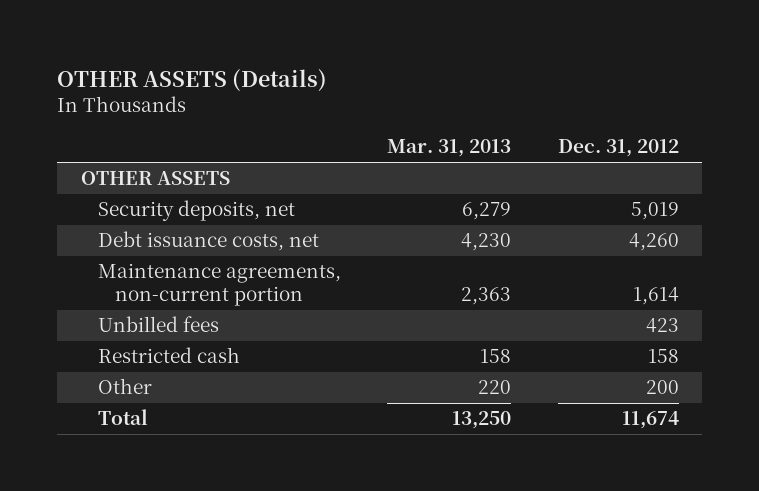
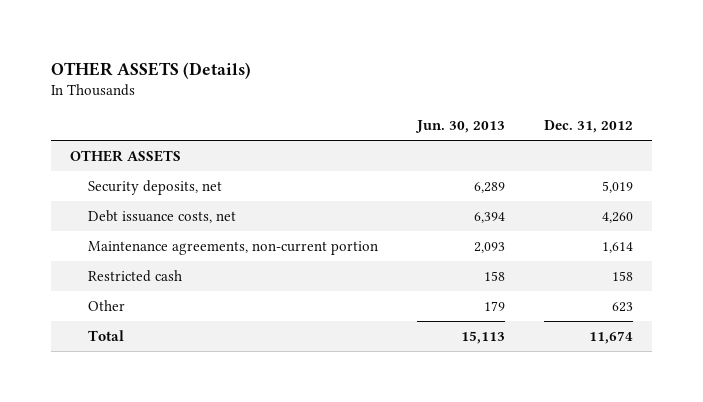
- | Mar. 31, 2013 | Dec. 31, 2012
+ | Jun. 30, 2013 | Dec. 31, 2012
- Unbilled fees | | 423
- Other | 220 | 200
+ Other | 179 | 623

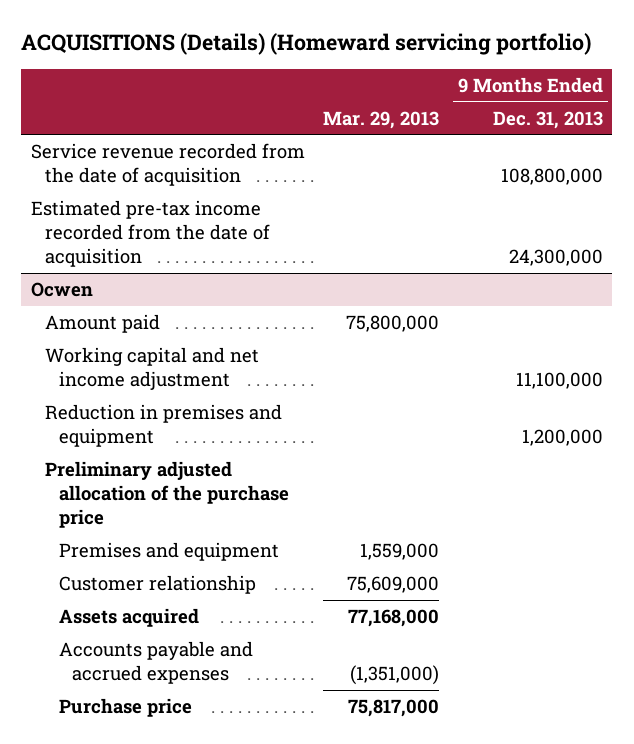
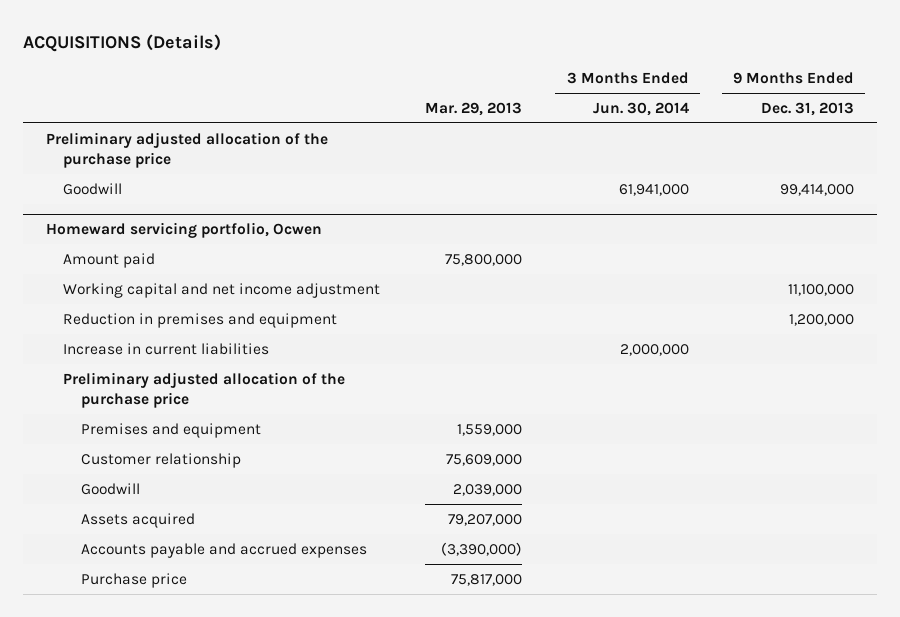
- ACQUISITIONS (Details) (Homeward servicing portfolio)
+ ACQUISITIONS (Details)
- | Mar. 29, 2013 | 9 Months Ended Dec. 31, 2013
+ | Mar. 29, 2013 | 3 Months Ended Jun. 30, 2014 | 9 Months Ended Dec. 31, 2013
- Service revenue recorded from the date of acquisition | | 108,800,000
- Estimated pre-tax income recorded from the date of acquisition | | 24,300,000
- Ocwen
+ Preliminary adjusted allocation of the purchase price
+ Goodwill | | 61,941,000 | 99,414,000
+ Homeward servicing portfolio, Ocwen
+ Increase in current liabilities | | 2,000,000 |
- Assets acquired | 77,168,000 |
- Accounts payable and accrued expenses | (1,351,000) |
+ Goodwill | 2,039,000 | |
+ Assets acquired | 79,207,000 | |
+ Accounts payable and accrued expenses | (3,390,000) | |

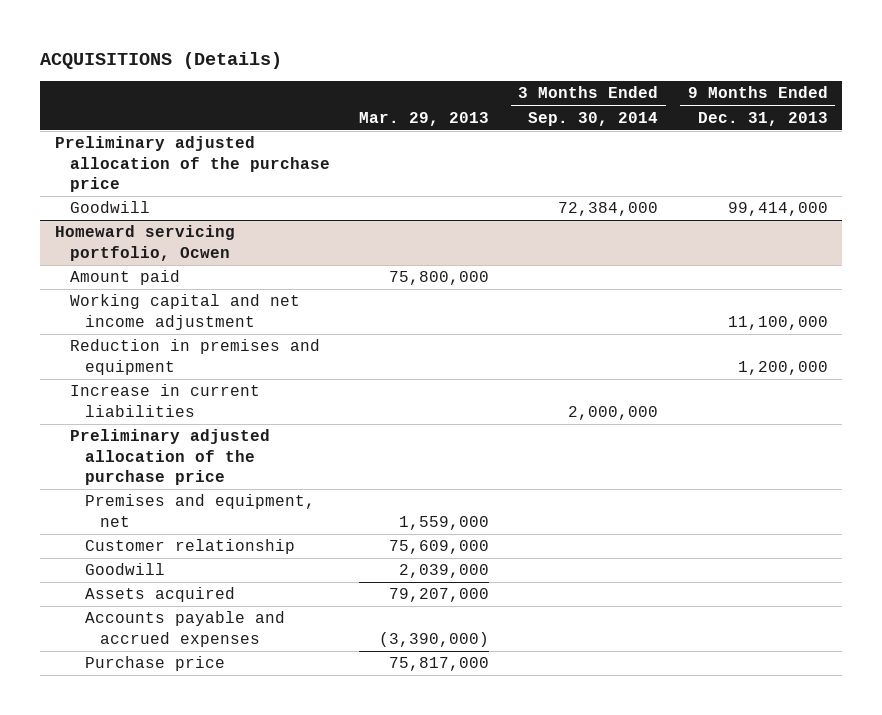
- | Mar. 29, 2013 | 3 Months Ended Jun. 30, 2014 | 9 Months Ended Dec. 31, 2013
+ | Mar. 29, 2013 | 3 Months Ended Sep. 30, 2014 | 9 Months Ended Dec. 31, 2013
@ Homeward servicing portfolio, Ocwen
- Premises and equipment | 1,559,000 | |
+ Premises and equipment, net | 1,559,000 | |

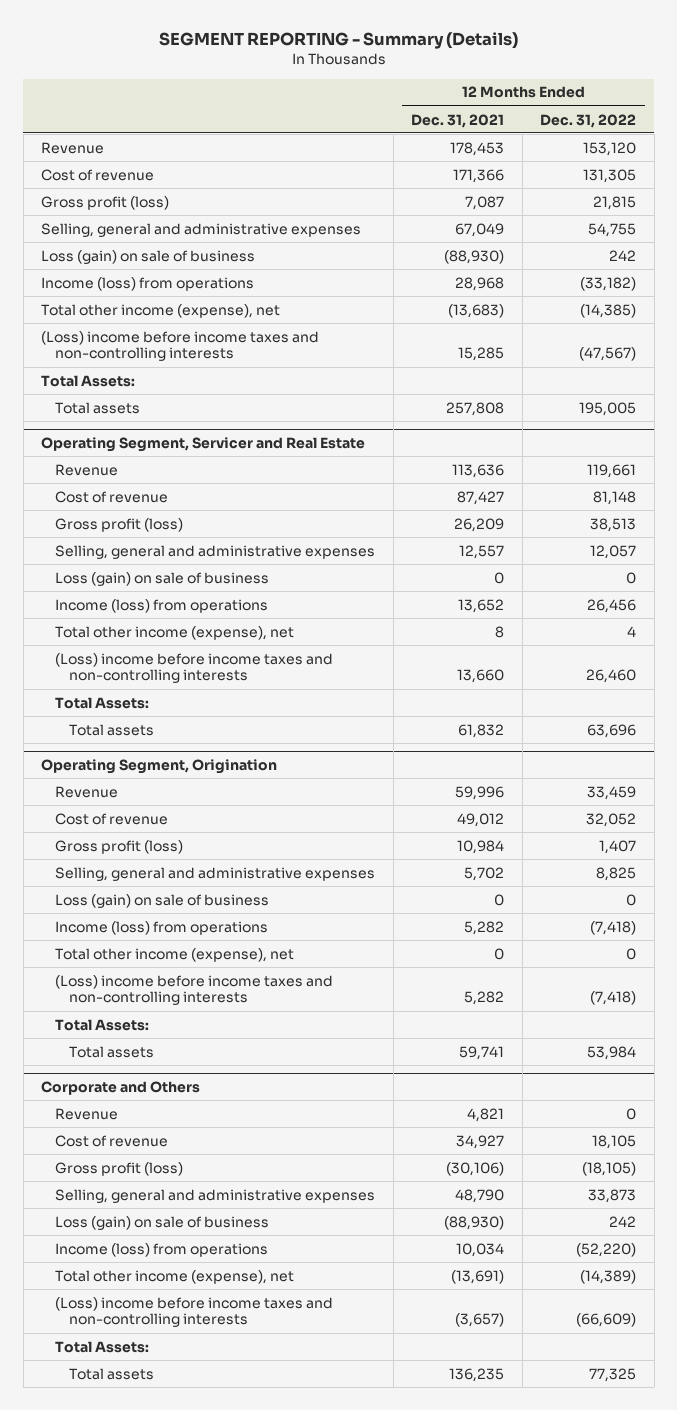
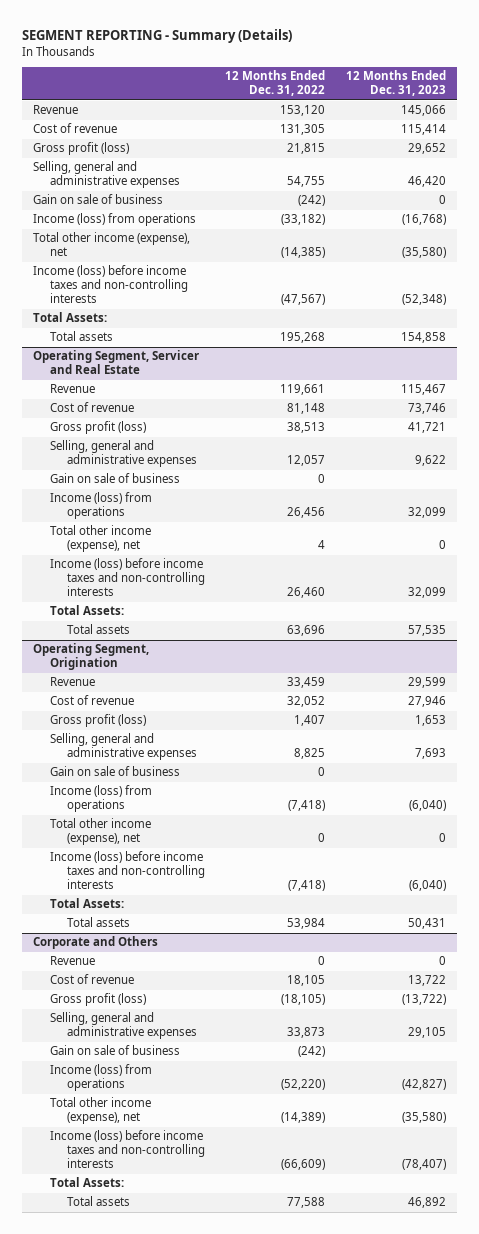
- | 12 Months Ended Dec. 31, 2021 | 12 Months Ended Dec. 31, 2022
+ | 12 Months Ended Dec. 31, 2022 | 12 Months Ended Dec. 31, 2023
- Loss (gain) on sale of business | (88,930) | 242
+ Gain on sale of business | (242) | 0
- (Loss) income before income taxes and non-controlling interests | 15,285 | (47,567)
+ Income (loss) before income taxes and non-controlling interests | (47,567) | (52,348)
- Total assets | 257,808 | 195,005
+ Total assets | 195,268 | 154,858
@ Operating Segment, Servicer and Real Estate
- Loss (gain) on sale of business | 0 | 0
+ Gain on sale of business | 0 |
- (Loss) income before income taxes and non-controlling interests | 13,660 | 26,460
+ Income (loss) before income taxes and non-controlling interests | 26,460 | 32,099
@ Operating Segment, Origination
- Loss (gain) on sale of business | 0 | 0
+ Gain on sale of business | 0 |
- (Loss) income before income taxes and non-controlling interests | 5,282 | (7,418)
+ Income (loss) before income taxes and non-controlling interests | (7,418) | (6,040)
@ Corporate and Others
- Loss (gain) on sale of business | (88,930) | 242
+ Gain on sale of business | (242) |
- (Loss) income before income taxes and non-controlling interests | (3,657) | (66,609)
+ Income (loss) before income taxes and non-controlling interests | (66,609) | (78,407)
- Total assets | 136,235 | 77,325
+ Total assets | 77,588 | 46,892

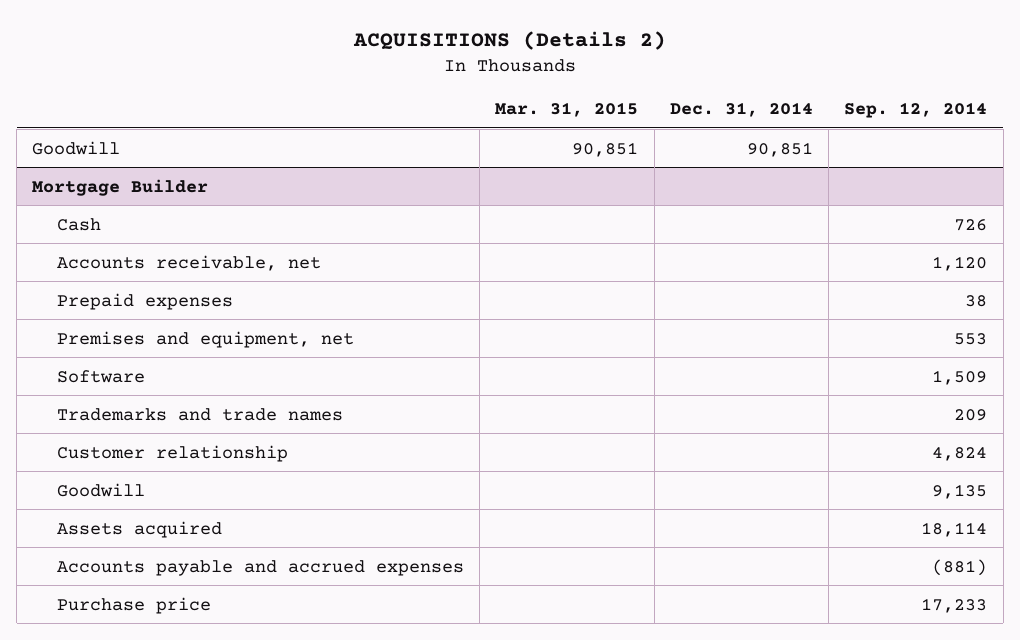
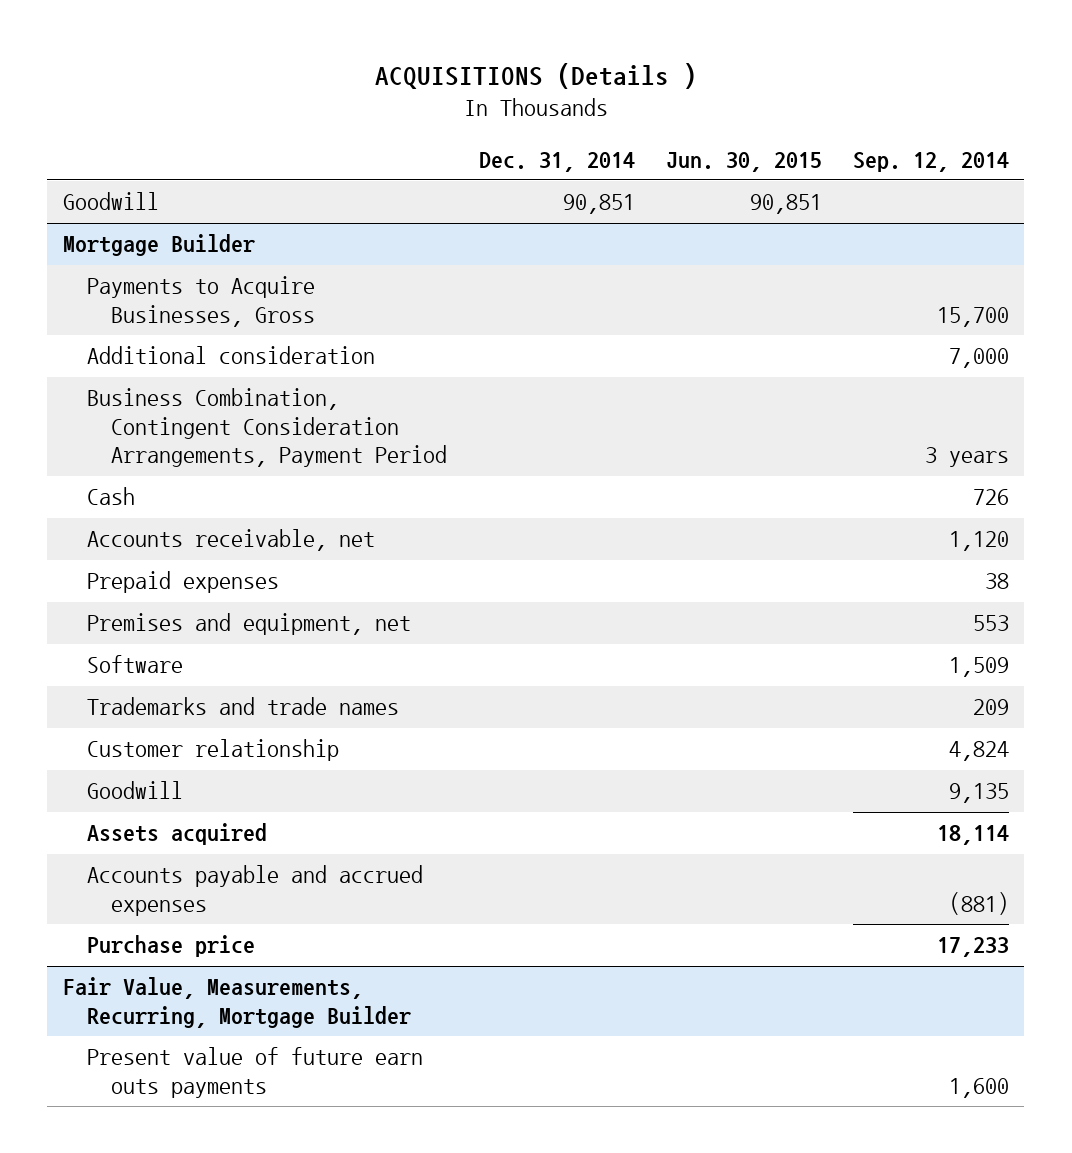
- ACQUISITIONS (Details 2)
+ ACQUISITIONS (Details )
- | Mar. 31, 2015 | Dec. 31, 2014 | Sep. 12, 2014
+ | Dec. 31, 2014 | Jun. 30, 2015 | Sep. 12, 2014
@ Mortgage Builder
+ Payments to Acquire Businesses, Gross | | | 15,700
+ Additional consideration | | | 7,000
+ Business Combination, Contingent Consideration Arrangements, Payment Period | | | 3 years
+ Fair Value, Measurements, Recurring, Mortgage Builder
+ Present value of future earn outs payments | | | 1,600

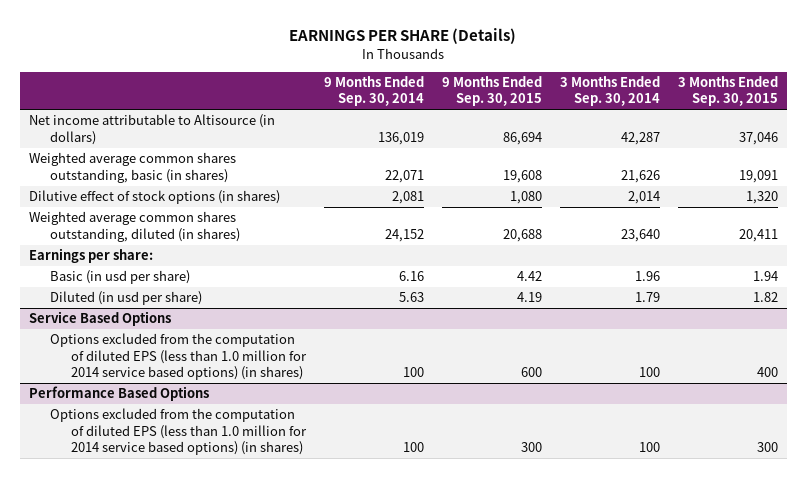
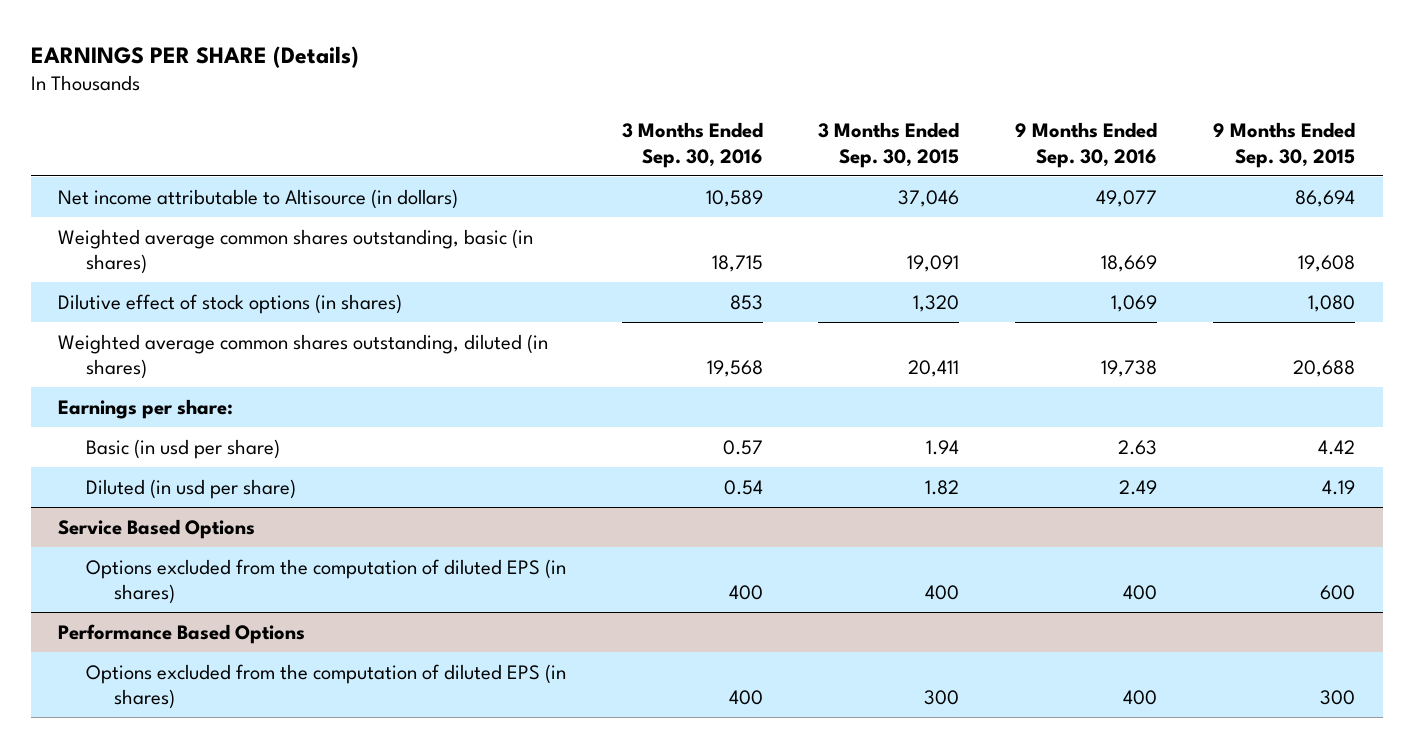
- | 9 Months Ended Sep. 30, 2014 | 9 Months Ended Sep. 30, 2015 | 3 Months Ended Sep. 30, 2014 | 3 Months Ended Sep. 30, 2015
+ | 3 Months Ended Sep. 30, 2016 | 3 Months Ended Sep. 30, 2015 | 9 Months Ended Sep. 30, 2016 | 9 Months Ended Sep. 30, 2015
@ Service Based Options
- Options excluded from the computation of diluted EPS (less than 1.0 million for 2014 service based options) (in shares) | 100 | 600 | 100 | 400
+ Options excluded from the computation of diluted EPS (in shares) | 400 | 400 | 400 | 600
@ Performance Based Options
- Options excluded from the computation of diluted EPS (less than 1.0 million for 2014 service based options) (in shares) | 100 | 300 | 100 | 300
+ Options excluded from the computation of diluted EPS (in shares) | 400 | 300 | 400 | 300

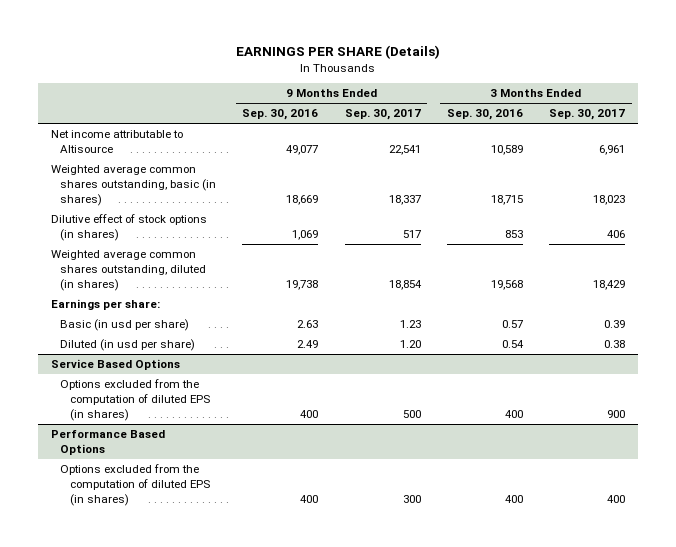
- | 3 Months Ended Sep. 30, 2016 | 3 Months Ended Sep. 30, 2015 | 9 Months Ended Sep. 30, 2016 | 9 Months Ended Sep. 30, 2015
+ | 9 Months Ended Sep. 30, 2016 | 9 Months Ended Sep. 30, 2017 | 3 Months Ended Sep. 30, 2016 | 3 Months Ended Sep. 30, 2017
- Net income attributable to Altisource (in dollars) | 10,589 | 37,046 | 49,077 | 86,694
+ Net income attributable to Altisource | 49,077 | 22,541 | 10,589 | 6,961

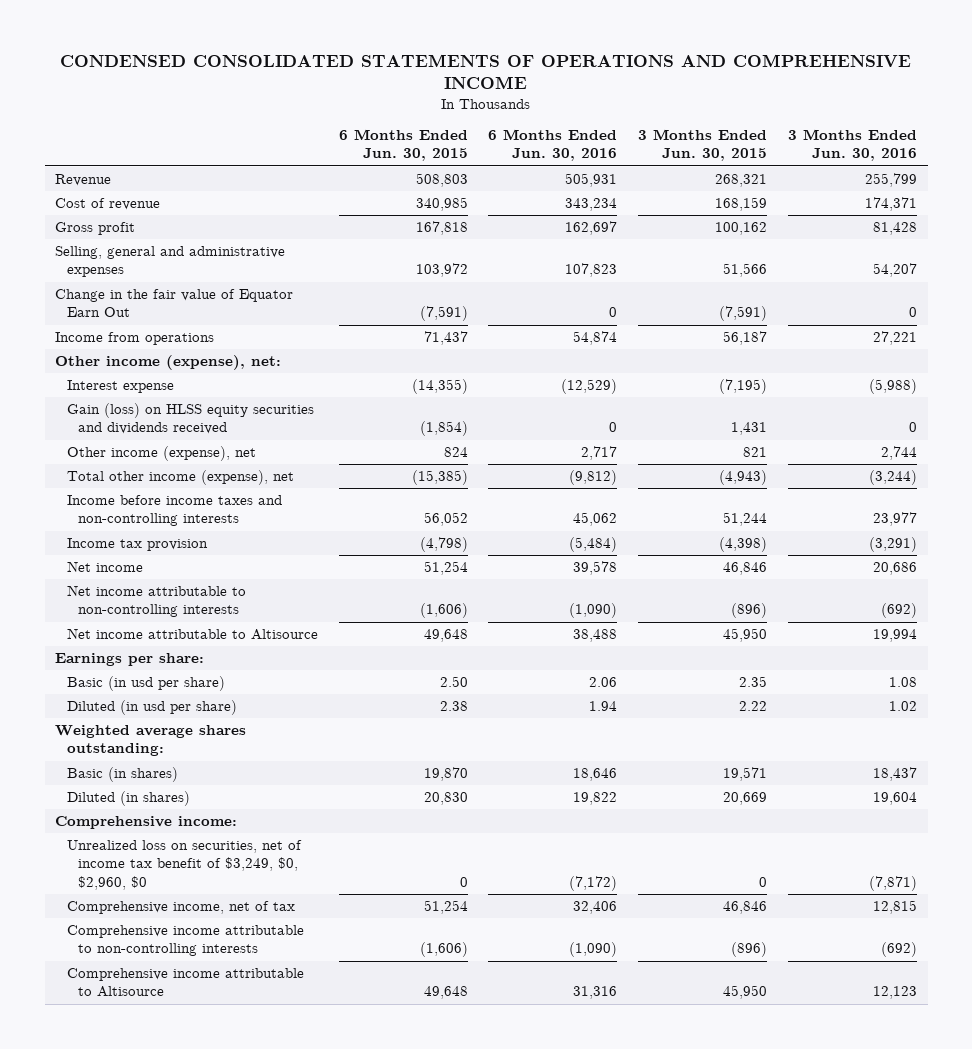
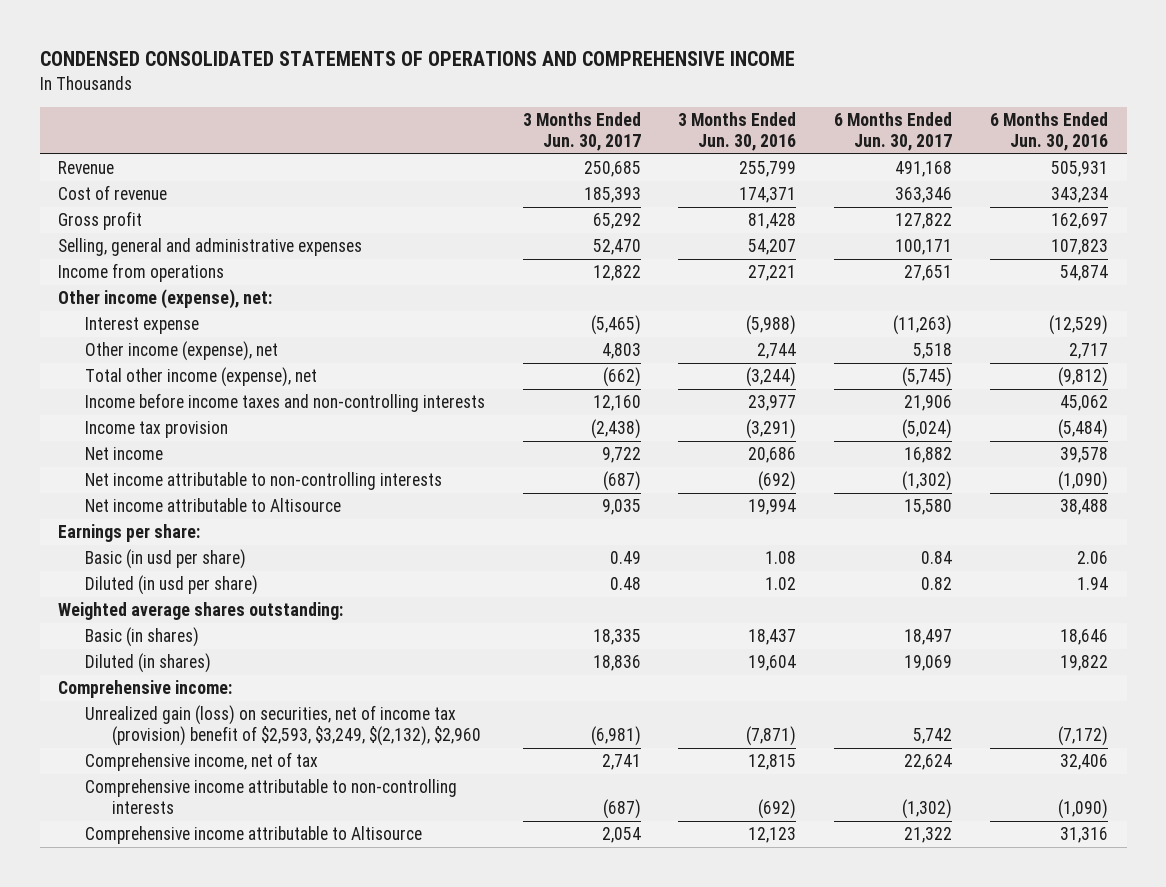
- | 6 Months Ended Jun. 30, 2015 | 6 Months Ended Jun. 30, 2016 | 3 Months Ended Jun. 30, 2015 | 3 Months Ended Jun. 30, 2016
+ | 3 Months Ended Jun. 30, 2017 | 3 Months Ended Jun. 30, 2016 | 6 Months Ended Jun. 30, 2017 | 6 Months Ended Jun. 30, 2016
- Change in the fair value of Equator Earn Out | (7,591) | 0 | (7,591) | 0
- Gain (loss) on HLSS equity securities and dividends received | (1,854) | 0 | 1,431 | 0
- Unrealized loss on securities, net of income tax benefit of $3,249, $0, $2,960, $0 | 0 | (7,172) | 0 | (7,871)
+ Unrealized gain (loss) on securities, net of income tax (provision) benefit of $2,593, $3,249, $(2,132), $2,960 | (6,981) | (7,871) | 5,742 | (7,172)

